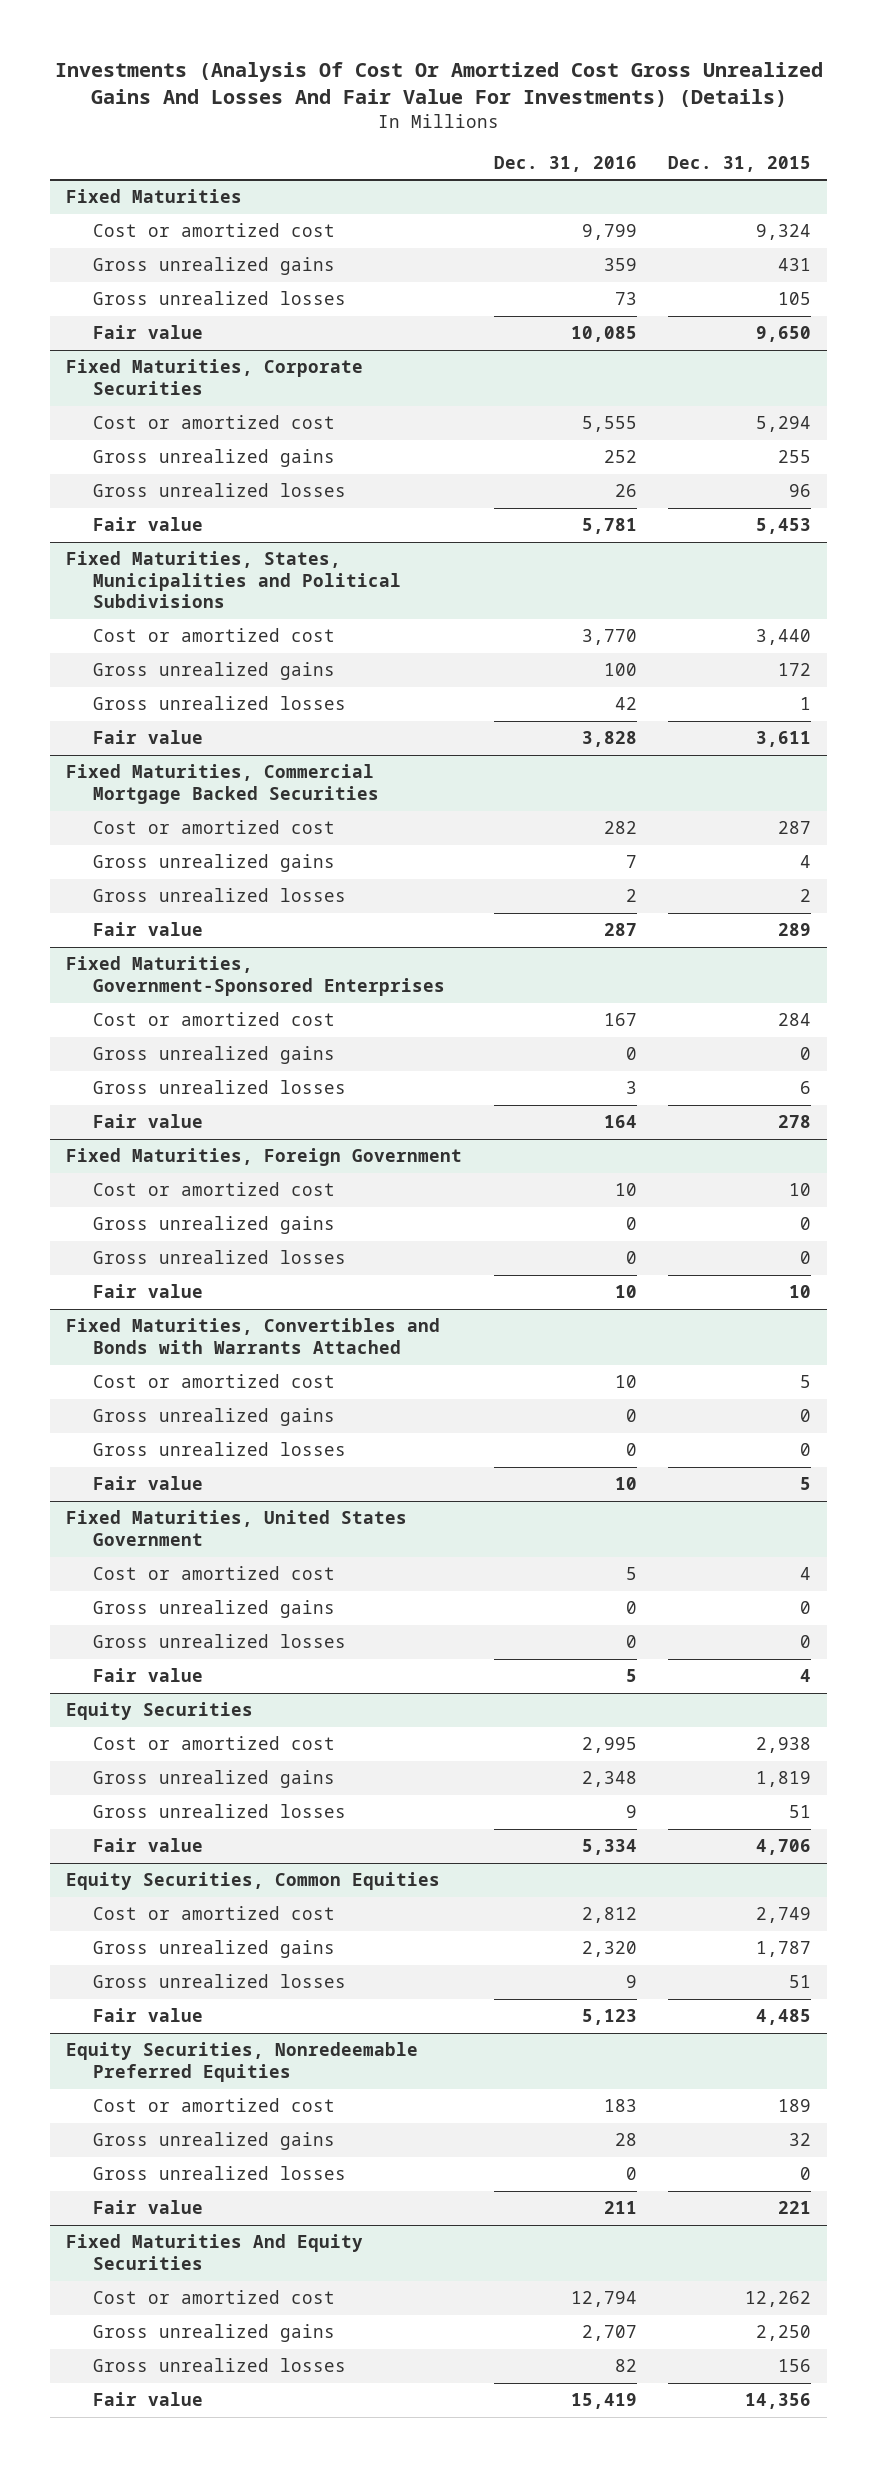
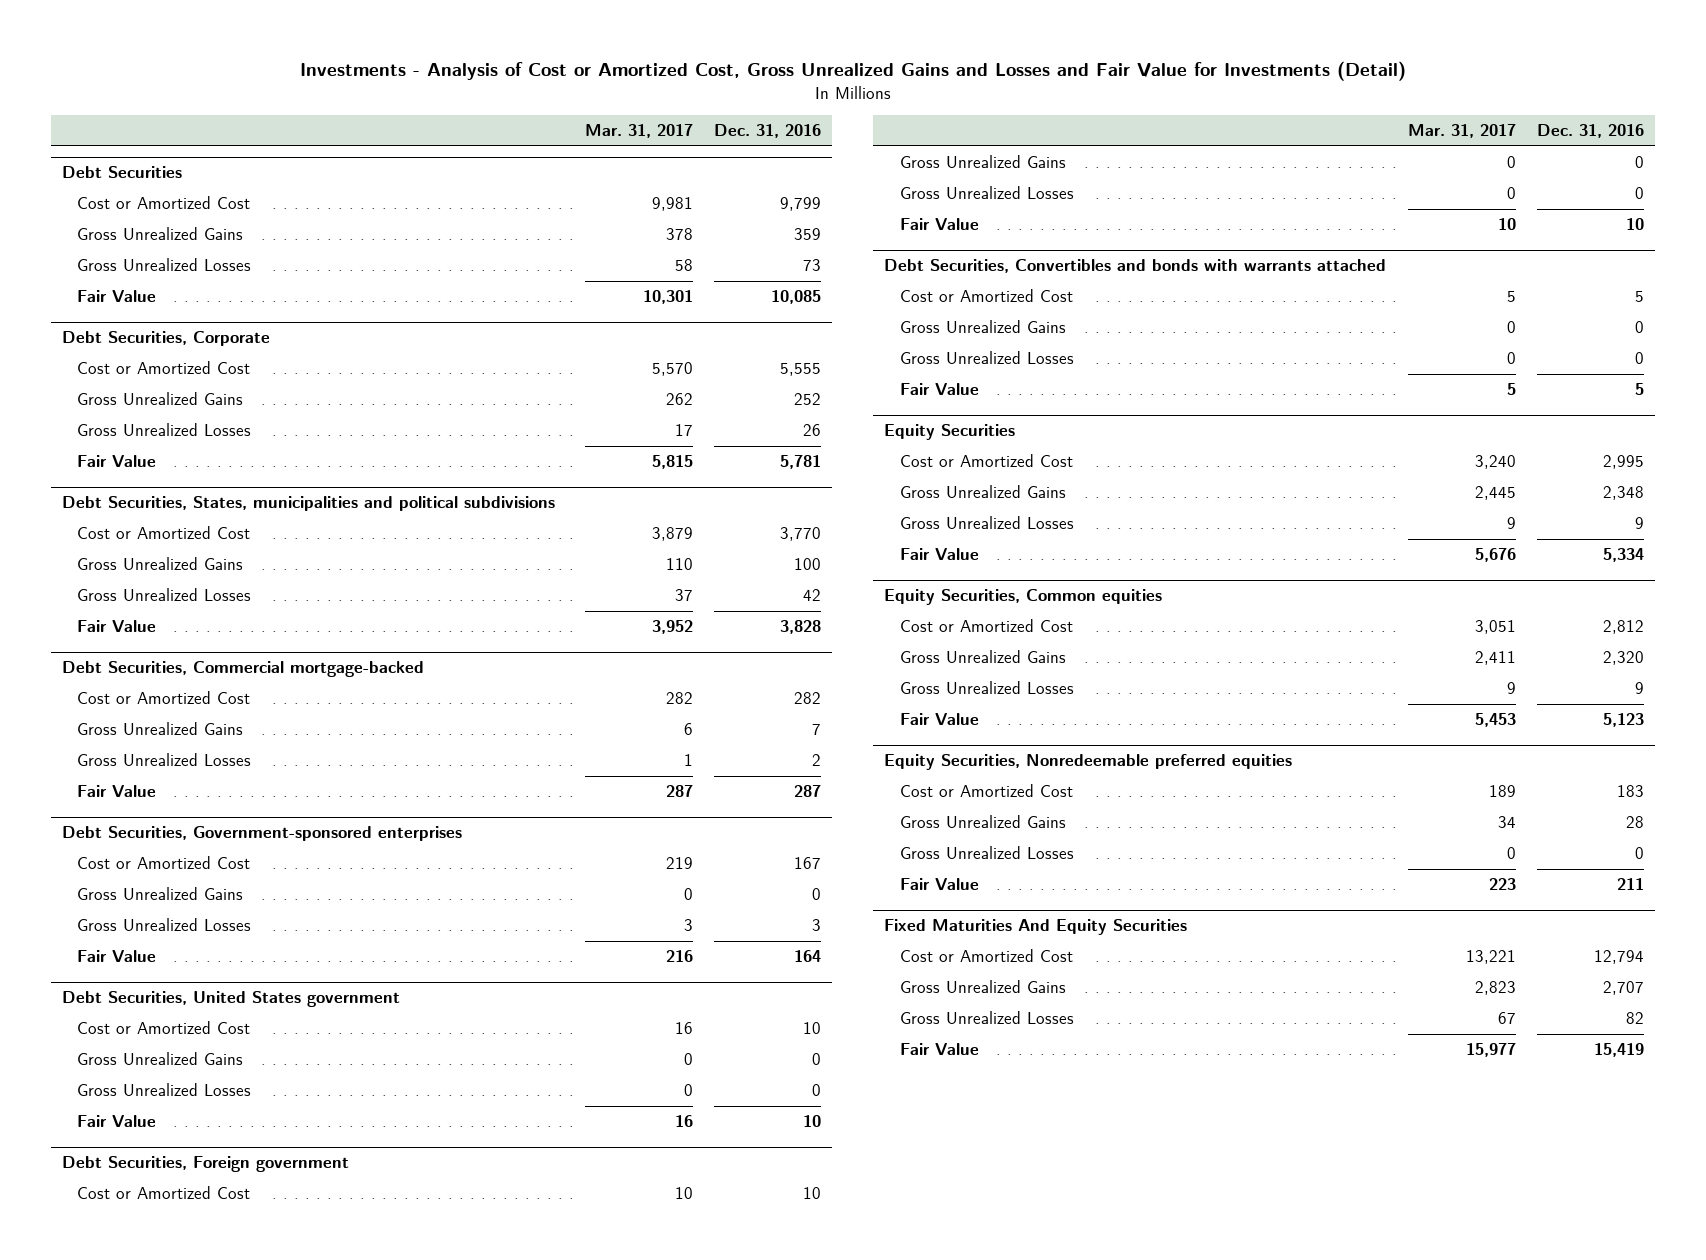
- Investments (Analysis Of Cost Or Amortized Cost Gross Unrealized Gains And Losses And Fair Value For Investments) (Details)
+ Investments - Analysis of Cost or Amortized Cost, Gross Unrealized Gains and Losses and Fair Value for Investments (Detail)
- | Dec. 31, 2016 | Dec. 31, 2015
+ | Mar. 31, 2017 | Dec. 31, 2016
- Fixed Maturities
- Cost or amortized cost | 9,799 | 9,324
- Gross unrealized gains | 359 | 431
- Gross unrealized losses | 73 | 105
- Fair value | 10,085 | 9,650
- Fixed Maturities, Corporate Securities
- Cost or amortized cost | 5,555 | 5,294
- Gross unrealized gains | 252 | 255
- Gross unrealized losses | 26 | 96
- Fair value | 5,781 | 5,453
- Fixed Maturities, States, Municipalities and Political Subdivisions
- Cost or amortized cost | 3,770 | 3,440
- Gross unrealized gains | 100 | 172
- Gross unrealized losses | 42 | 1
- Fair value | 3,828 | 3,611
- Fixed Maturities, Commercial Mortgage Backed Securities
- Cost or amortized cost | 282 | 287
- Gross unrealized gains | 7 | 4
- Gross unrealized losses | 2 | 2
- Fair value | 287 | 289
- Fixed Maturities, Government-Sponsored Enterprises
- Cost or amortized cost | 167 | 284
- Gross unrealized gains | 0 | 0
- Gross unrealized losses | 3 | 6
- Fair value | 164 | 278
- Fixed Maturities, Foreign Government
- Cost or amortized cost | 10 | 10
- Gross unrealized gains | 0 | 0
- Gross unrealized losses | 0 | 0
- Fair value | 10 | 10
- Fixed Maturities, Convertibles and Bonds with Warrants Attached
- Cost or amortized cost | 10 | 5
- Gross unrealized gains | 0 | 0
- Gross unrealized losses | 0 | 0
- Fair value | 10 | 5
- Fixed Maturities, United States Government
- Cost or amortized cost | 5 | 4
- Gross unrealized gains | 0 | 0
- Gross unrealized losses | 0 | 0
- Fair value | 5 | 4
+ Debt Securities
+ Cost or Amortized Cost | 9,981 | 9,799
+ Gross Unrealized Gains | 378 | 359
+ Gross Unrealized Losses | 58 | 73
+ Fair Value | 10,301 | 10,085
+ Debt Securities, Corporate
+ Cost or Amortized Cost | 5,570 | 5,555
+ Gross Unrealized Gains | 262 | 252
+ Gross Unrealized Losses | 17 | 26
+ Fair Value | 5,815 | 5,781
+ Debt Securities, States, municipalities and political subdivisions
+ Cost or Amortized Cost | 3,879 | 3,770
+ Gross Unrealized Gains | 110 | 100
+ Gross Unrealized Losses | 37 | 42
+ Fair Value | 3,952 | 3,828
+ Debt Securities, Commercial mortgage-backed
+ Cost or Amortized Cost | 282 | 282
+ Gross Unrealized Gains | 6 | 7
+ Gross Unrealized Losses | 1 | 2
+ Fair Value | 287 | 287
+ Debt Securities, Government-sponsored enterprises
+ Cost or Amortized Cost | 219 | 167
+ Gross Unrealized Gains | 0 | 0
+ Gross Unrealized Losses | 3 | 3
+ Fair Value | 216 | 164
+ Debt Securities, United States government
+ Cost or Amortized Cost | 16 | 10
+ Gross Unrealized Gains | 0 | 0
+ Gross Unrealized Losses | 0 | 0
+ Fair Value | 16 | 10
+ Debt Securities, Foreign government
+ Cost or Amortized Cost | 10 | 10
+ Gross Unrealized Gains | 0 | 0
+ Gross Unrealized Losses | 0 | 0
+ Fair Value | 10 | 10
+ Debt Securities, Convertibles and bonds with warrants attached
+ Cost or Amortized Cost | 5 | 5
+ Gross Unrealized Gains | 0 | 0
+ Gross Unrealized Losses | 0 | 0
+ Fair Value | 5 | 5
@ Equity Securities
- Cost or amortized cost | 2,995 | 2,938
- Gross unrealized gains | 2,348 | 1,819
- Gross unrealized losses | 9 | 51
- Fair value | 5,334 | 4,706
- Equity Securities, Common Equities
- Cost or amortized cost | 2,812 | 2,749
- Gross unrealized gains | 2,320 | 1,787
- Gross unrealized losses | 9 | 51
- Fair value | 5,123 | 4,485
- Equity Securities, Nonredeemable Preferred Equities
- Cost or amortized cost | 183 | 189
- Gross unrealized gains | 28 | 32
- Gross unrealized losses | 0 | 0
- Fair value | 211 | 221
@ Equity Securities
+ Cost or Amortized Cost | 3,240 | 2,995
+ Gross Unrealized Gains | 2,445 | 2,348
+ Gross Unrealized Losses | 9 | 9
+ Fair Value | 5,676 | 5,334
+ Equity Securities, Common equities
+ Cost or Amortized Cost | 3,051 | 2,812
+ Gross Unrealized Gains | 2,411 | 2,320
+ Gross Unrealized Losses | 9 | 9
+ Fair Value | 5,453 | 5,123
+ Equity Securities, Nonredeemable preferred equities
+ Cost or Amortized Cost | 189 | 183
+ Gross Unrealized Gains | 34 | 28
+ Gross Unrealized Losses | 0 | 0
+ Fair Value | 223 | 211
@ Fixed Maturities And Equity Securities
- Cost or amortized cost | 12,794 | 12,262
- Gross unrealized gains | 2,707 | 2,250
- Gross unrealized losses | 82 | 156
- Fair value | 15,419 | 14,356
+ Cost or Amortized Cost | 13,221 | 12,794
+ Gross Unrealized Gains | 2,823 | 2,707
+ Gross Unrealized Losses | 67 | 82
+ Fair Value | 15,977 | 15,419

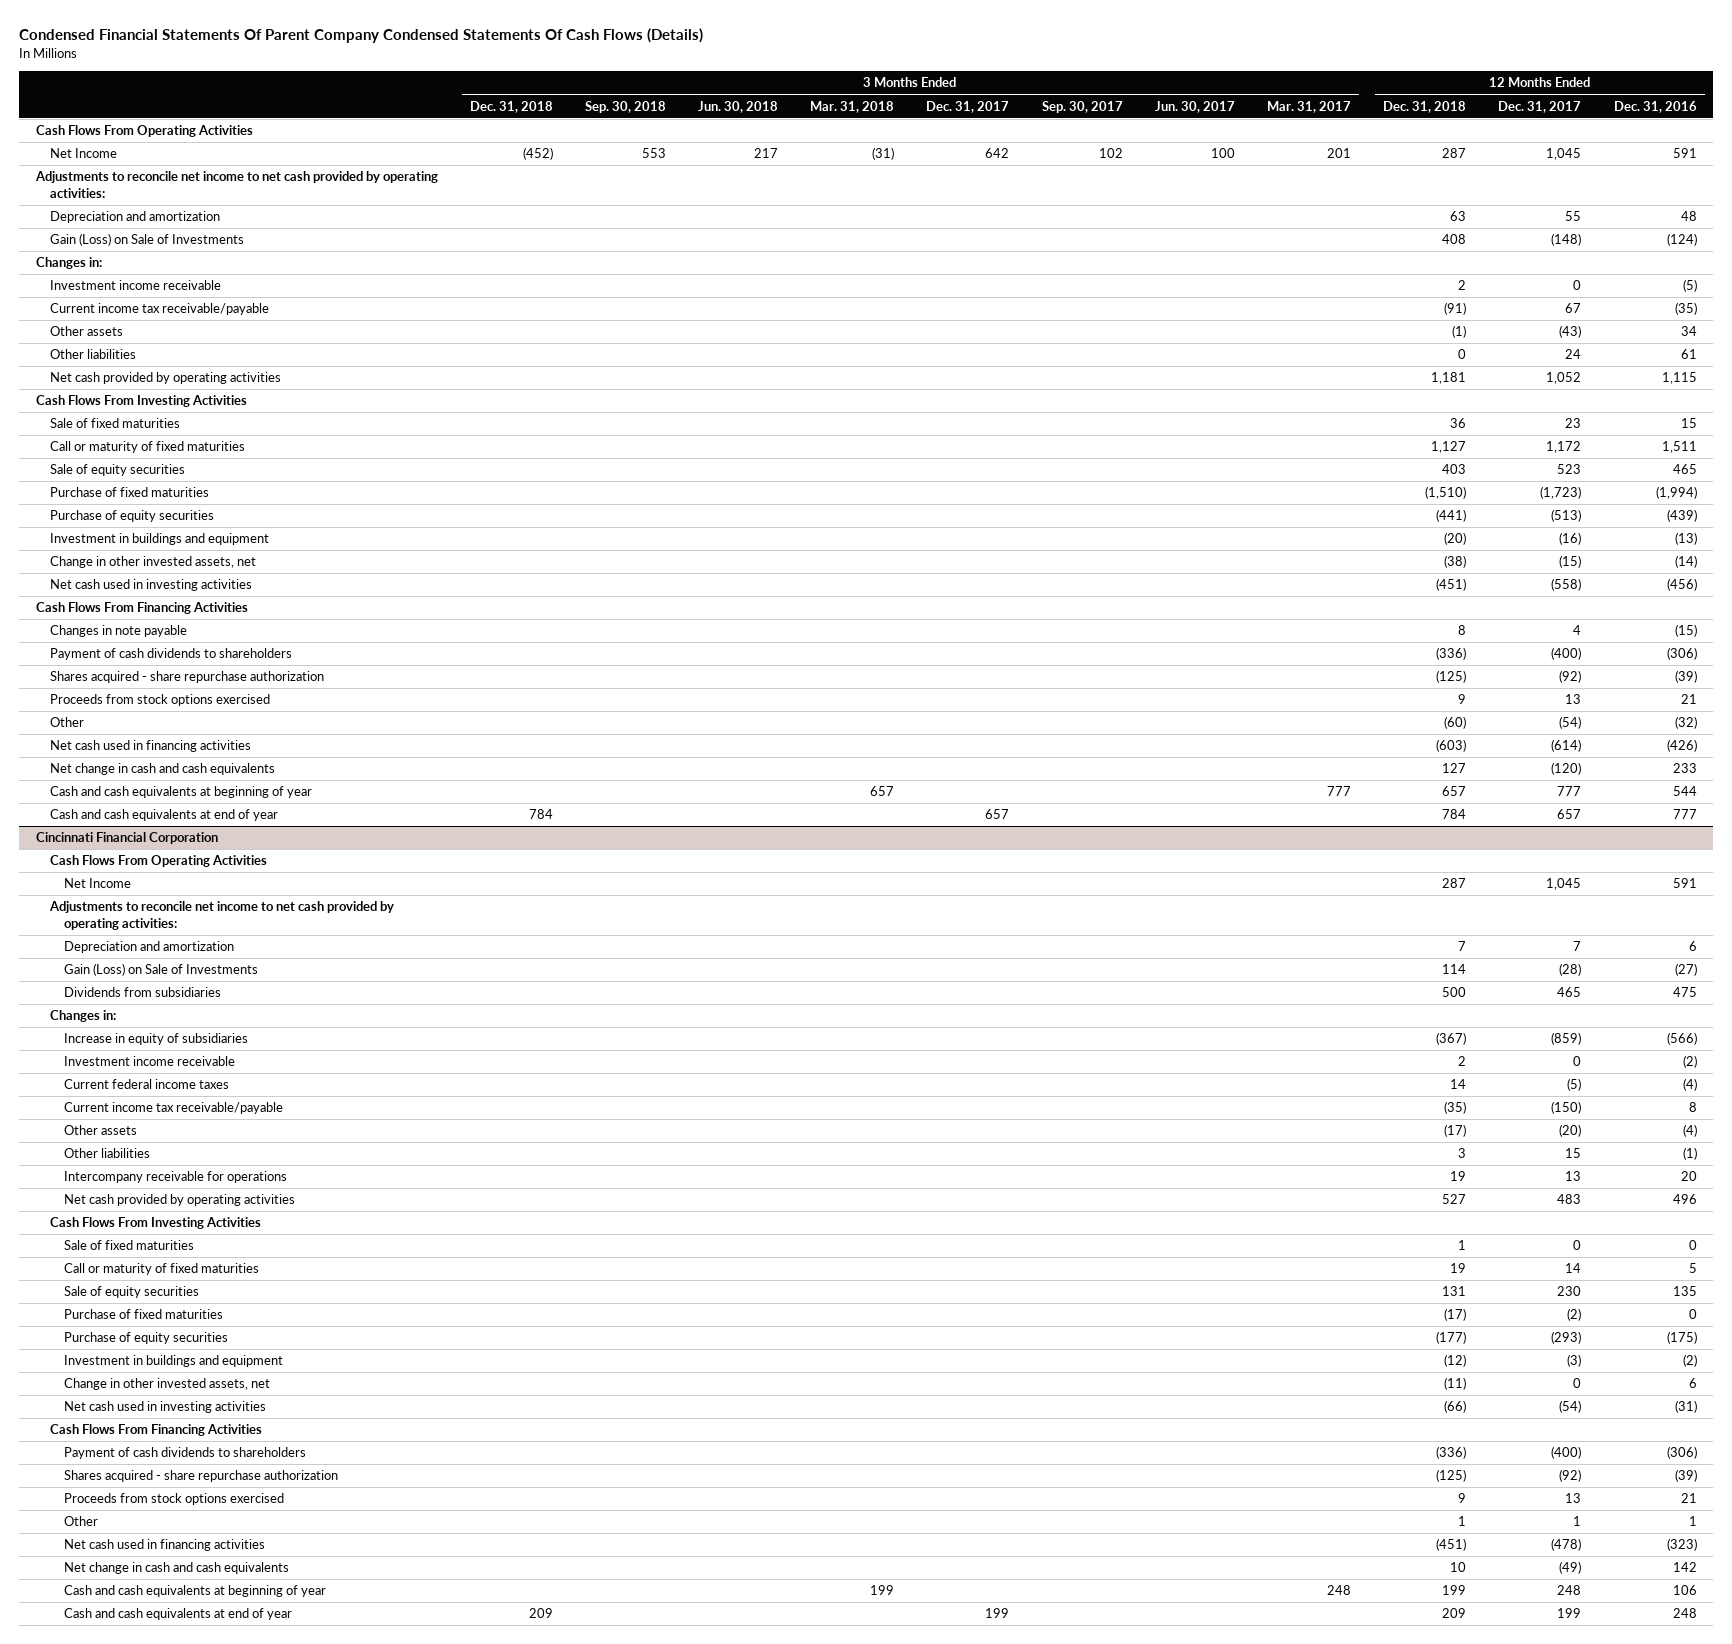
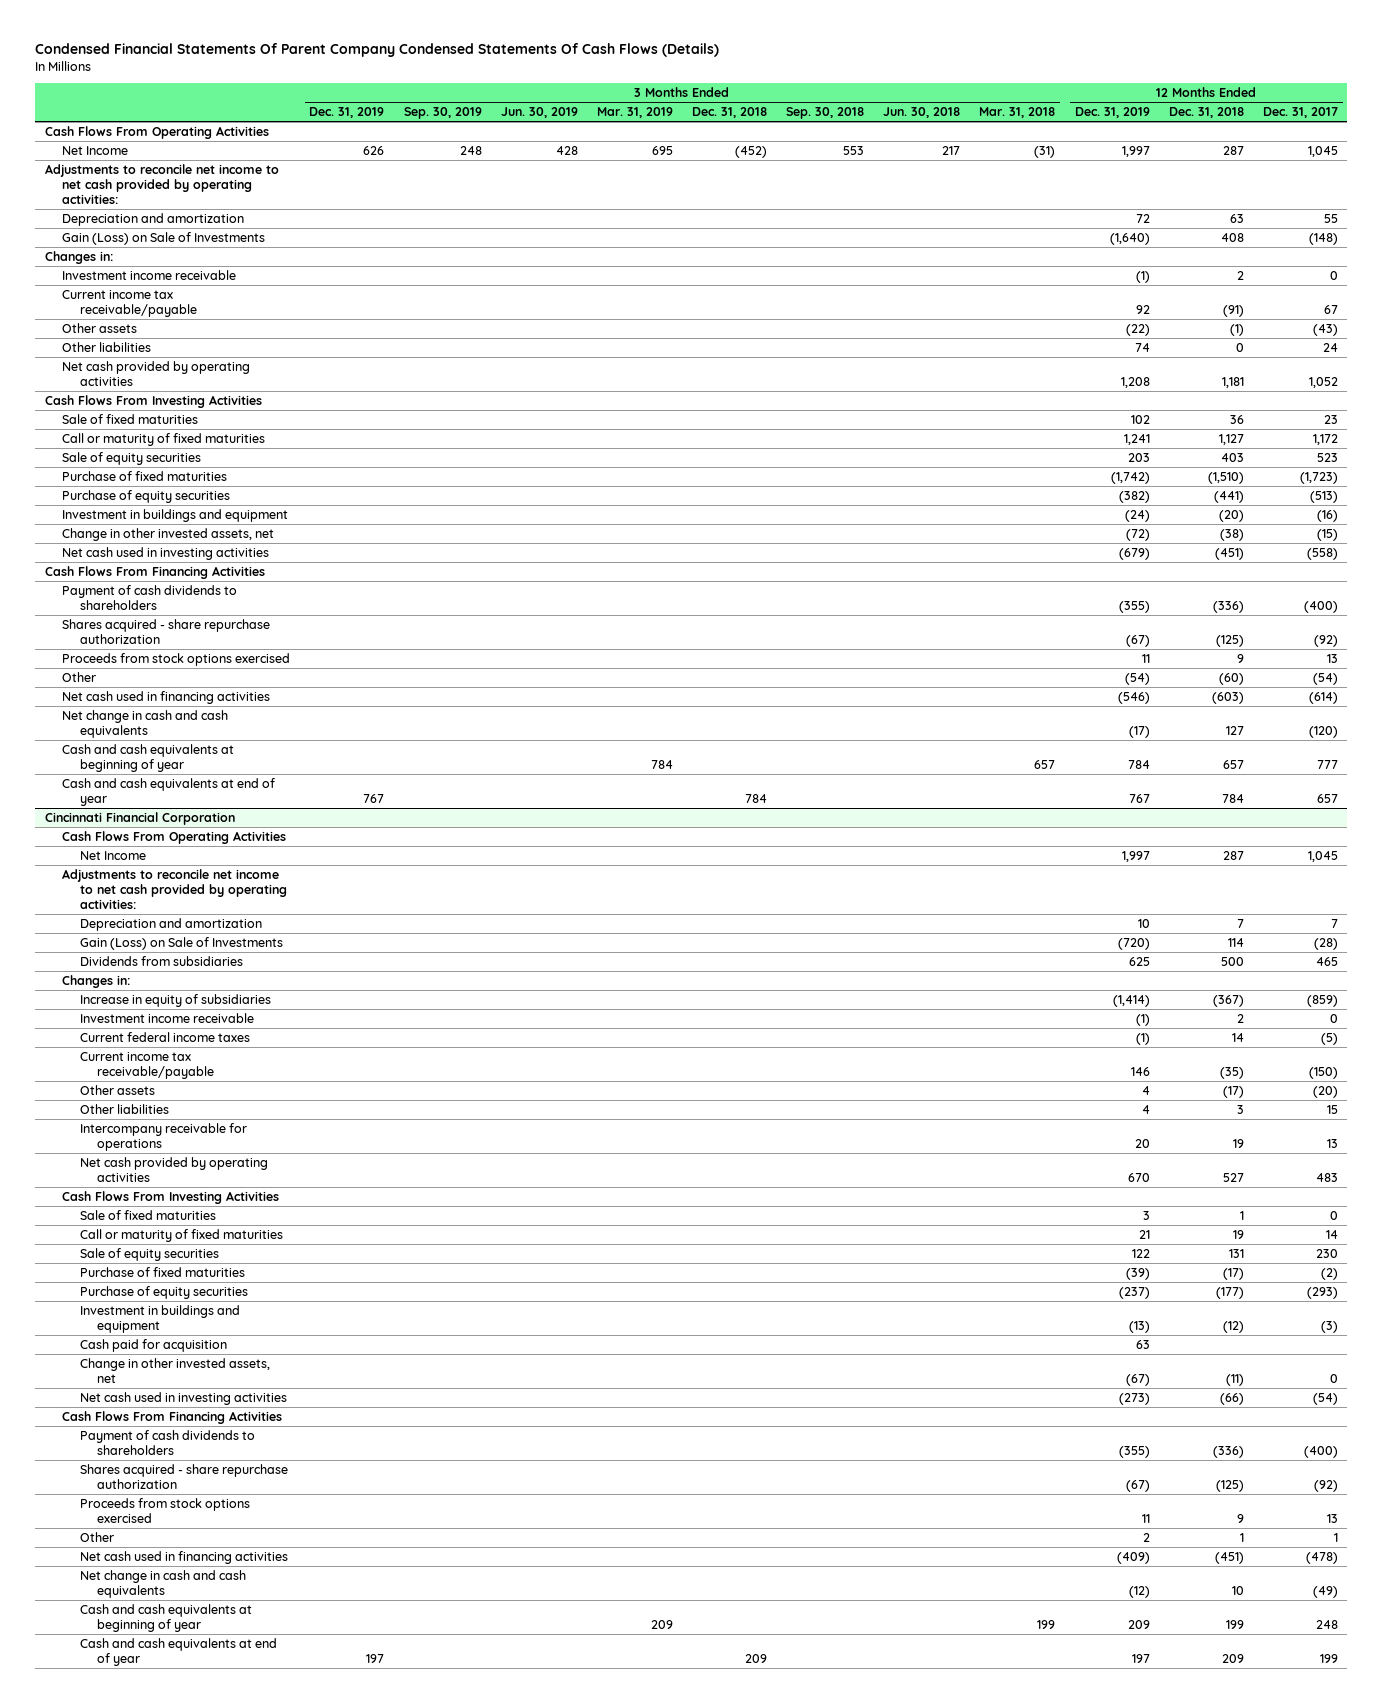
- | 3 Months Ended Dec. 31, 2018 | 3 Months Ended Sep. 30, 2018 | 3 Months Ended Jun. 30, 2018 | 3 Months Ended Mar. 31, 2018 | 3 Months Ended Dec. 31, 2017 | 3 Months Ended Sep. 30, 2017 | 3 Months Ended Jun. 30, 2017 | 3 Months Ended Mar. 31, 2017 | 12 Months Ended Dec. 31, 2018 | 12 Months Ended Dec. 31, 2017 | 12 Months Ended Dec. 31, 2016
+ | 3 Months Ended Dec. 31, 2019 | 3 Months Ended Sep. 30, 2019 | 3 Months Ended Jun. 30, 2019 | 3 Months Ended Mar. 31, 2019 | 3 Months Ended Dec. 31, 2018 | 3 Months Ended Sep. 30, 2018 | 3 Months Ended Jun. 30, 2018 | 3 Months Ended Mar. 31, 2018 | 12 Months Ended Dec. 31, 2019 | 12 Months Ended Dec. 31, 2018 | 12 Months Ended Dec. 31, 2017
- Changes in note payable | | | | | | | | | 8 | 4 | (15)
@ Cincinnati Financial Corporation
+ Cash paid for acquisition | | | | | | | | | 63 | |

